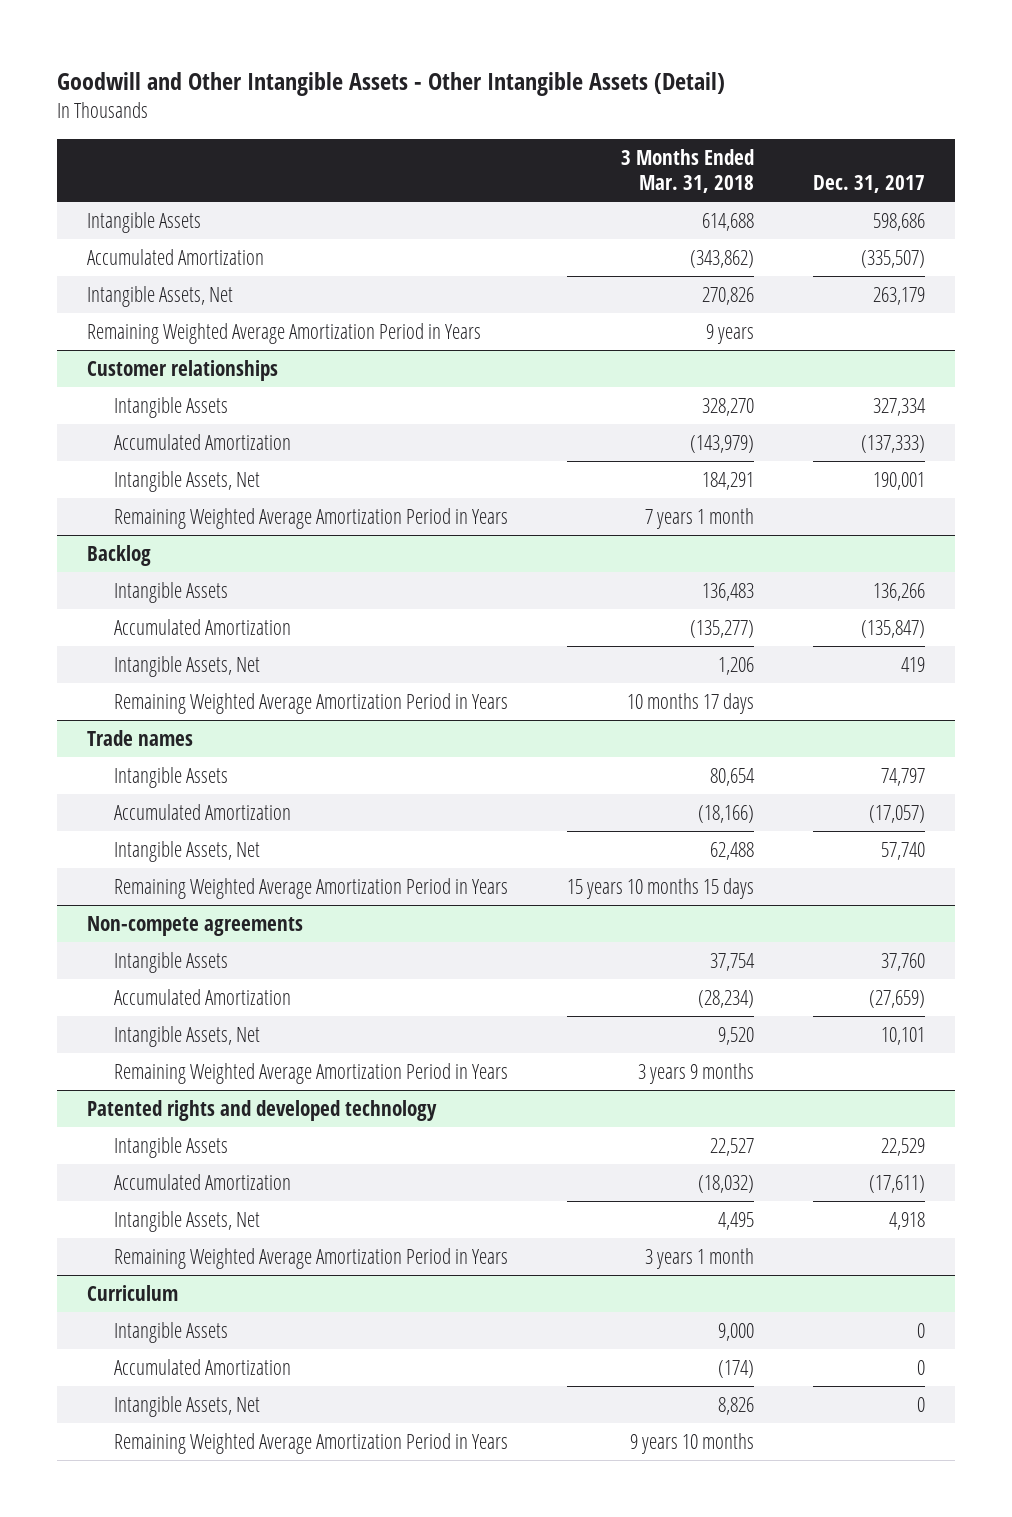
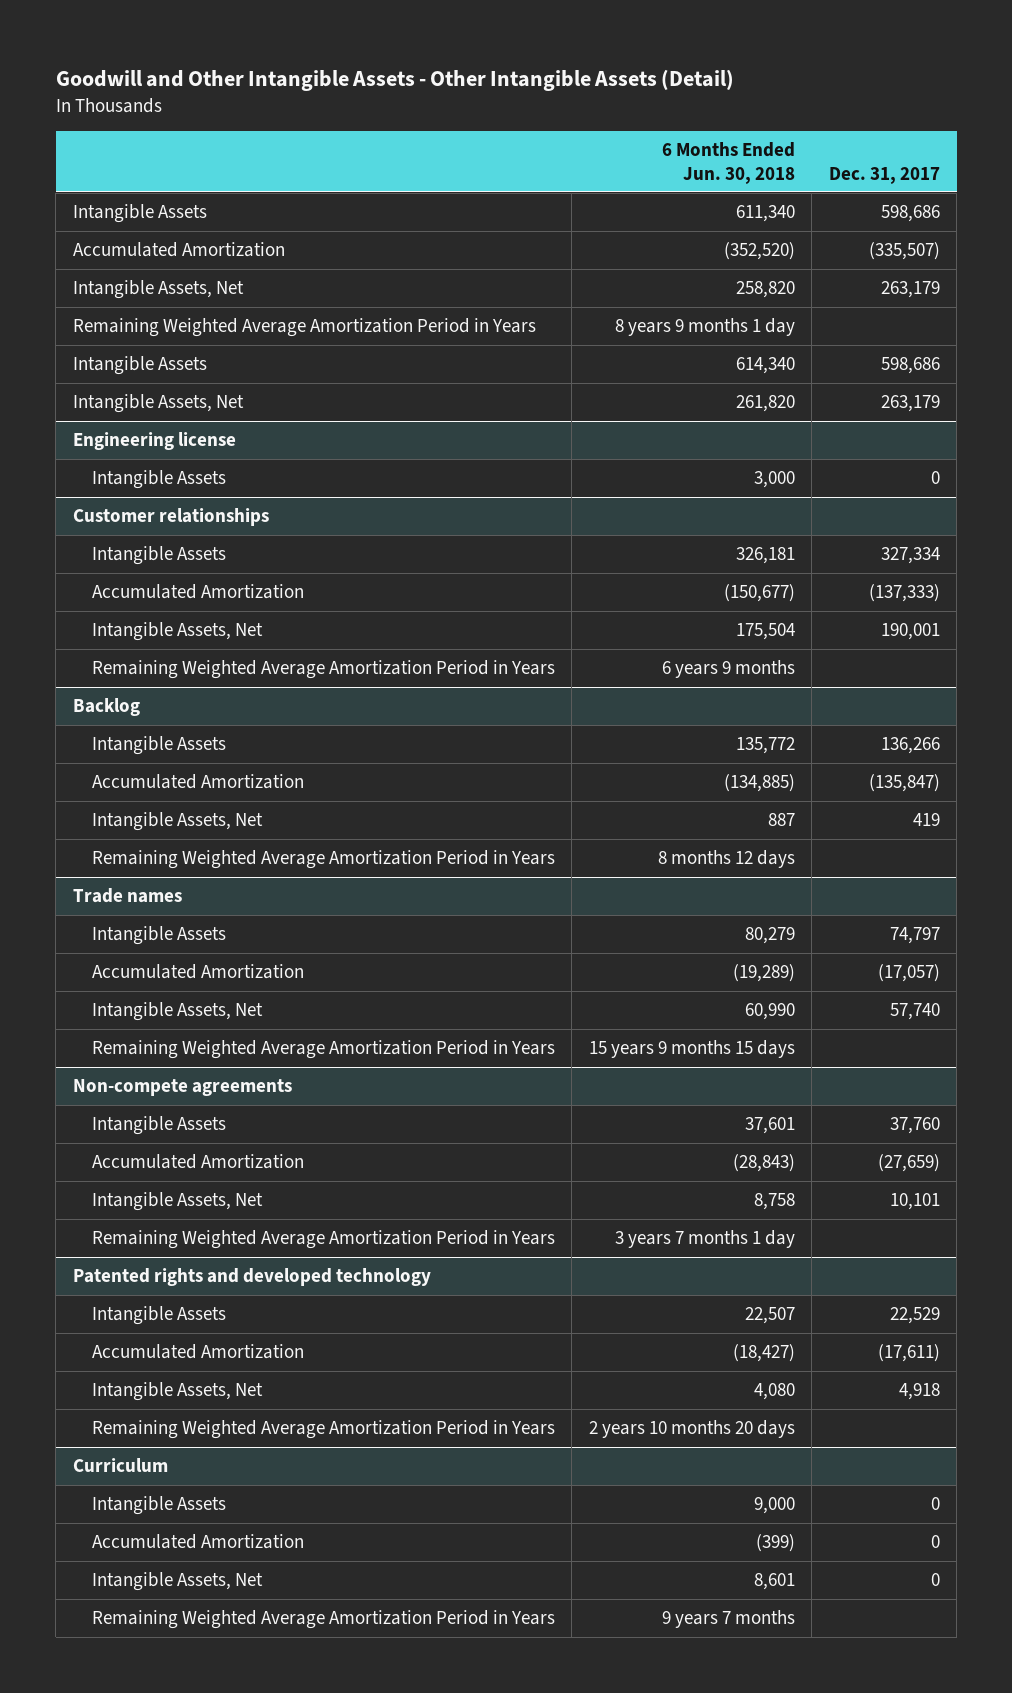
- | 3 Months Ended Mar. 31, 2018 | Dec. 31, 2017
+ | 6 Months Ended Jun. 30, 2018 | Dec. 31, 2017
+ Intangible Assets | 614,340 | 598,686
+ Intangible Assets, Net | 261,820 | 263,179
+ Engineering license
+ Intangible Assets | 3,000 | 0

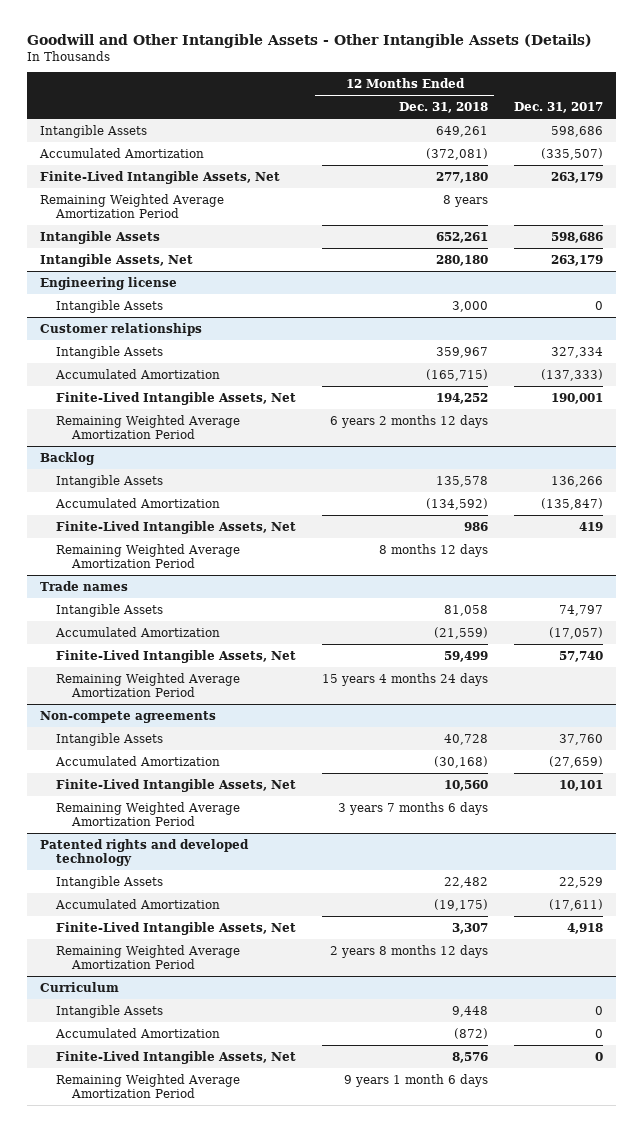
- Goodwill and Other Intangible Assets - Other Intangible Assets (Detail)
+ Goodwill and Other Intangible Assets - Other Intangible Assets (Details)
- | 6 Months Ended Jun. 30, 2018 | Dec. 31, 2017
+ | 12 Months Ended Dec. 31, 2018 | Dec. 31, 2017
- Intangible Assets, Net | 258,820 | 263,179
- Remaining Weighted Average Amortization Period in Years | 8 years 9 months 1 day |
+ Finite-Lived Intangible Assets, Net | 277,180 | 263,179
+ Remaining Weighted Average Amortization Period | 8 years |
@ Customer relationships
- Intangible Assets, Net | 175,504 | 190,001
- Remaining Weighted Average Amortization Period in Years | 6 years 9 months |
+ Finite-Lived Intangible Assets, Net | 194,252 | 190,001
+ Remaining Weighted Average Amortization Period | 6 years 2 months 12 days |
@ Backlog
- Intangible Assets, Net | 887 | 419
- Remaining Weighted Average Amortization Period in Years | 8 months 12 days |
+ Finite-Lived Intangible Assets, Net | 986 | 419
+ Remaining Weighted Average Amortization Period | 8 months 12 days |
@ Trade names
- Intangible Assets, Net | 60,990 | 57,740
- Remaining Weighted Average Amortization Period in Years | 15 years 9 months 15 days |
+ Finite-Lived Intangible Assets, Net | 59,499 | 57,740
+ Remaining Weighted Average Amortization Period | 15 years 4 months 24 days |
@ Non-compete agreements
- Intangible Assets, Net | 8,758 | 10,101
- Remaining Weighted Average Amortization Period in Years | 3 years 7 months 1 day |
+ Finite-Lived Intangible Assets, Net | 10,560 | 10,101
+ Remaining Weighted Average Amortization Period | 3 years 7 months 6 days |
@ Patented rights and developed technology
- Intangible Assets, Net | 4,080 | 4,918
- Remaining Weighted Average Amortization Period in Years | 2 years 10 months 20 days |
+ Finite-Lived Intangible Assets, Net | 3,307 | 4,918
+ Remaining Weighted Average Amortization Period | 2 years 8 months 12 days |
@ Curriculum
- Intangible Assets, Net | 8,601 | 0
- Remaining Weighted Average Amortization Period in Years | 9 years 7 months |
+ Finite-Lived Intangible Assets, Net | 8,576 | 0
+ Remaining Weighted Average Amortization Period | 9 years 1 month 6 days |

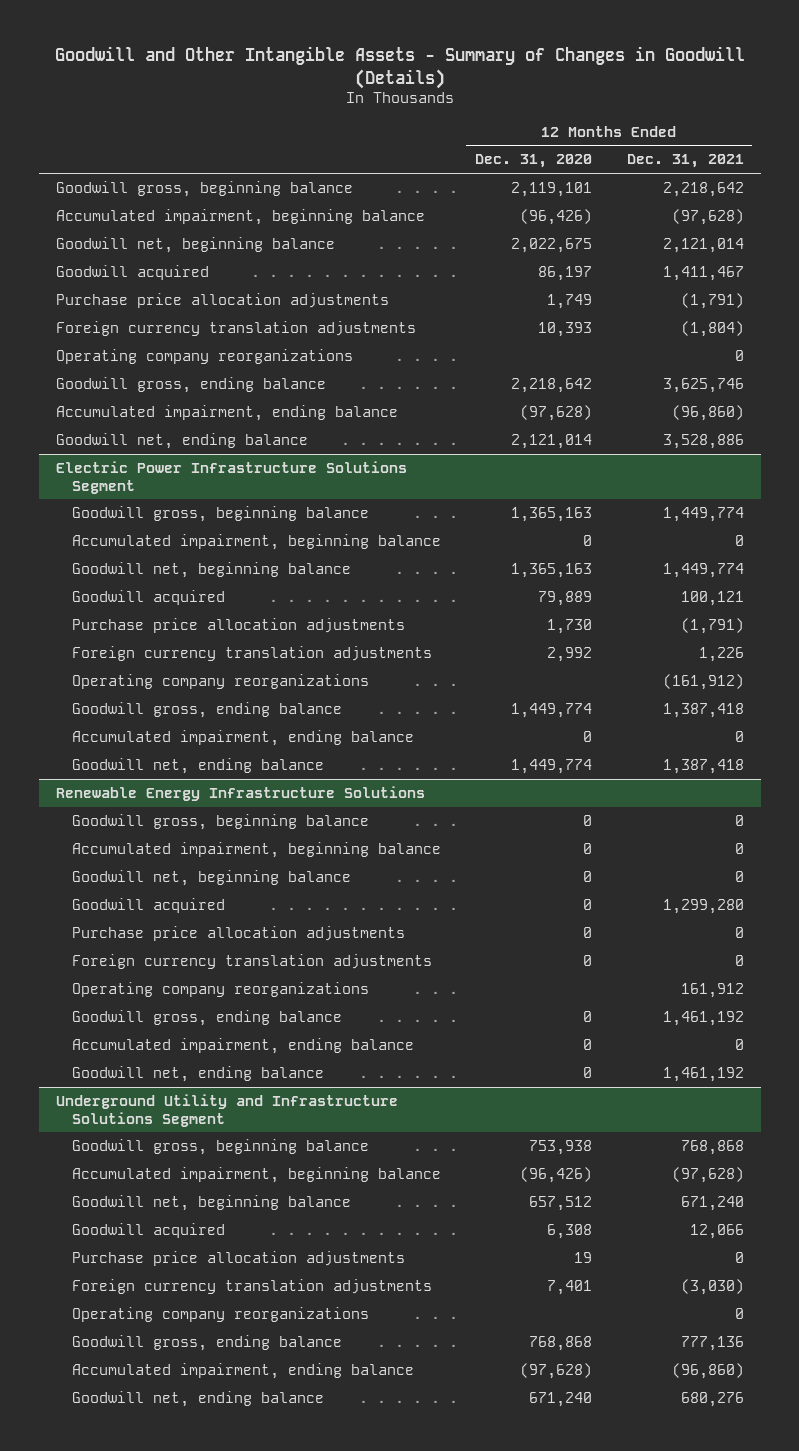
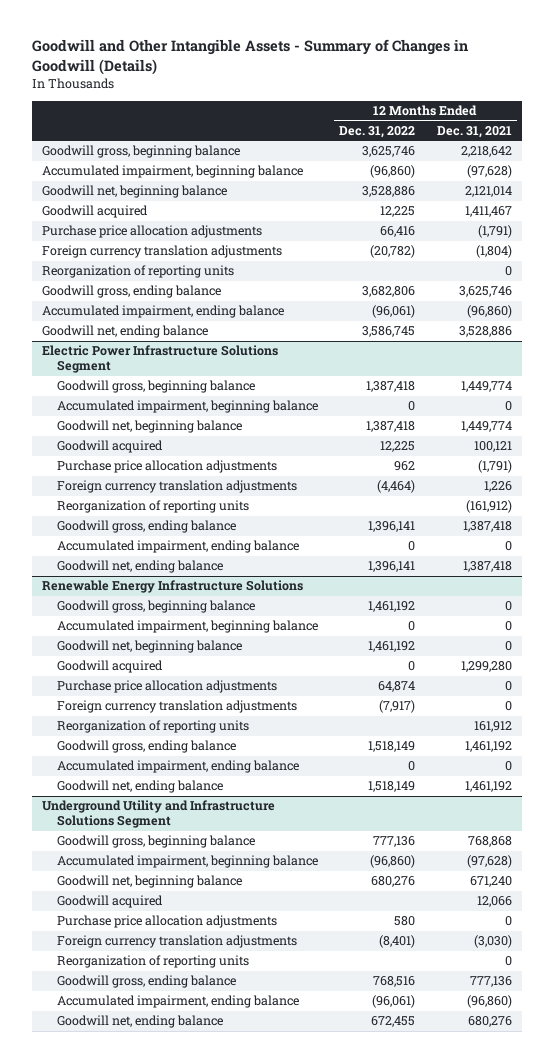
- | 12 Months Ended Dec. 31, 2020 | 12 Months Ended Dec. 31, 2021
+ | 12 Months Ended Dec. 31, 2022 | 12 Months Ended Dec. 31, 2021
- Operating company reorganizations | | 0
+ Reorganization of reporting units | | 0
@ Electric Power Infrastructure Solutions Segment
- Operating company reorganizations | | (161,912)
+ Reorganization of reporting units | | (161,912)
@ Renewable Energy Infrastructure Solutions
- Operating company reorganizations | | 161,912
+ Reorganization of reporting units | | 161,912
@ Underground Utility and Infrastructure Solutions Segment
- Operating company reorganizations | | 0
+ Reorganization of reporting units | | 0

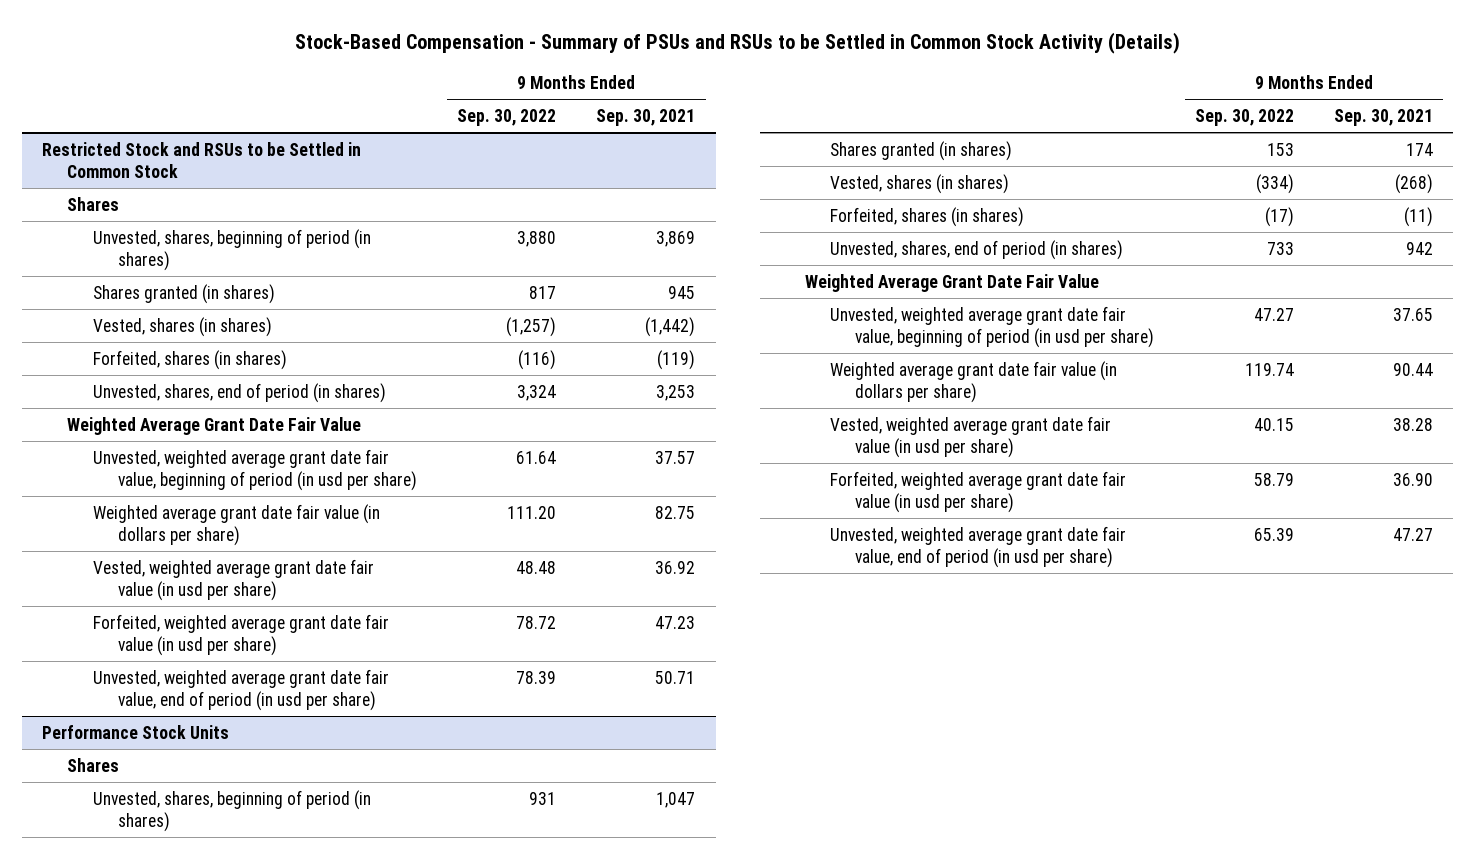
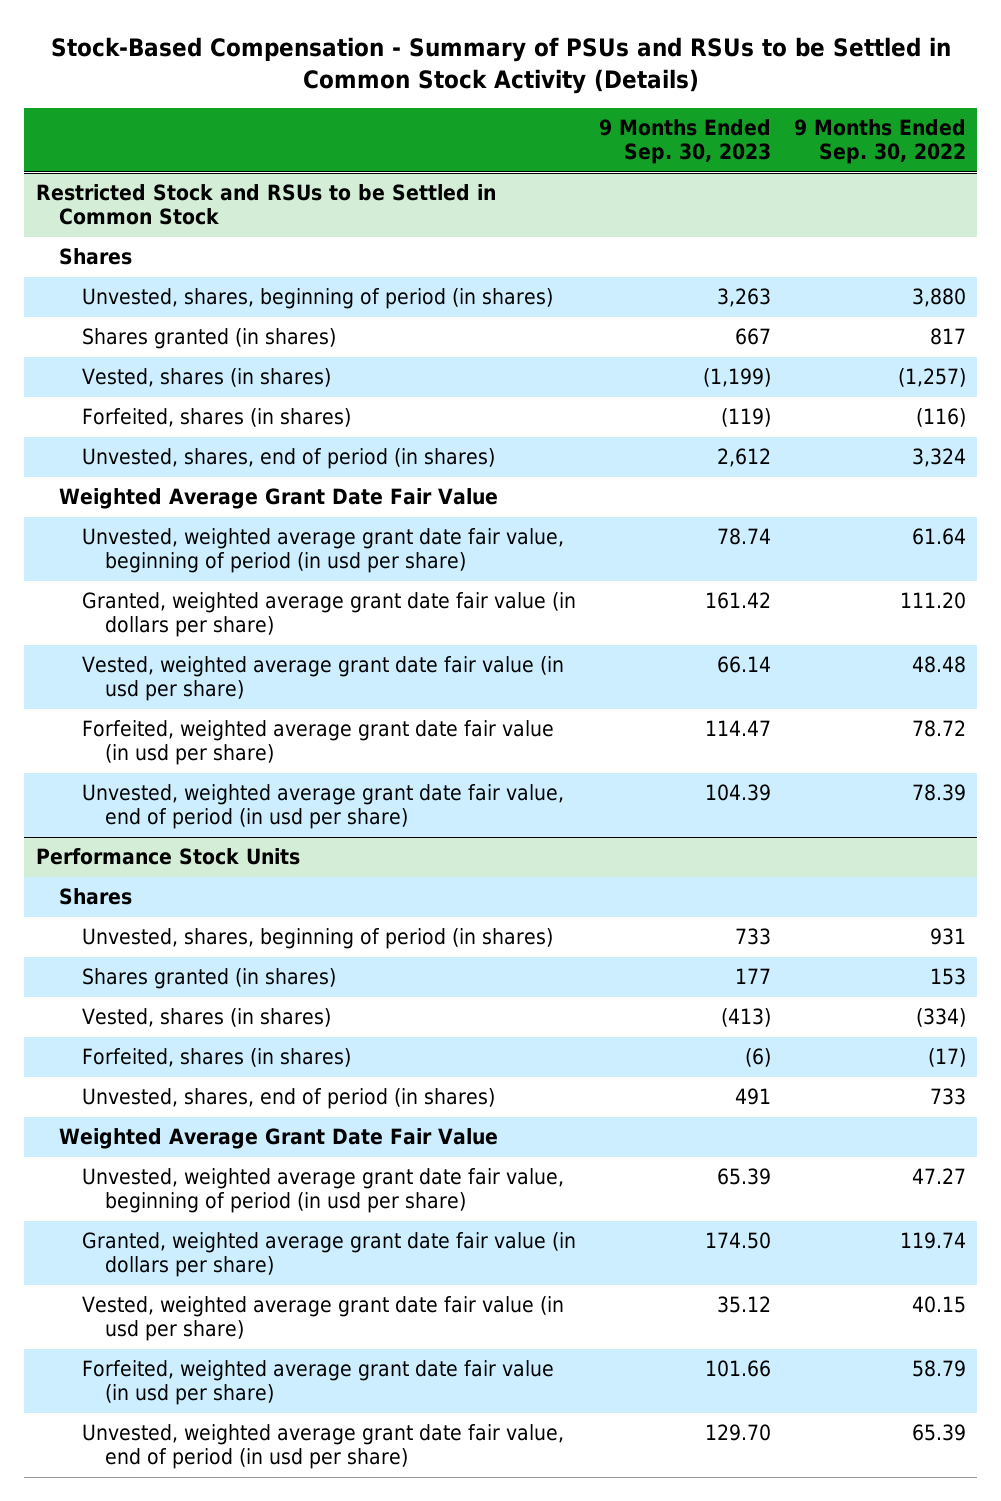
- | 9 Months Ended Sep. 30, 2022 | 9 Months Ended Sep. 30, 2021
+ | 9 Months Ended Sep. 30, 2023 | 9 Months Ended Sep. 30, 2022
@ Restricted Stock and RSUs to be Settled in Common Stock
- Weighted average grant date fair value (in dollars per share) | 111.20 | 82.75
+ Granted, weighted average grant date fair value (in dollars per share) | 161.42 | 111.20
@ Performance Stock Units
- Weighted average grant date fair value (in dollars per share) | 119.74 | 90.44
+ Granted, weighted average grant date fair value (in dollars per share) | 174.50 | 119.74

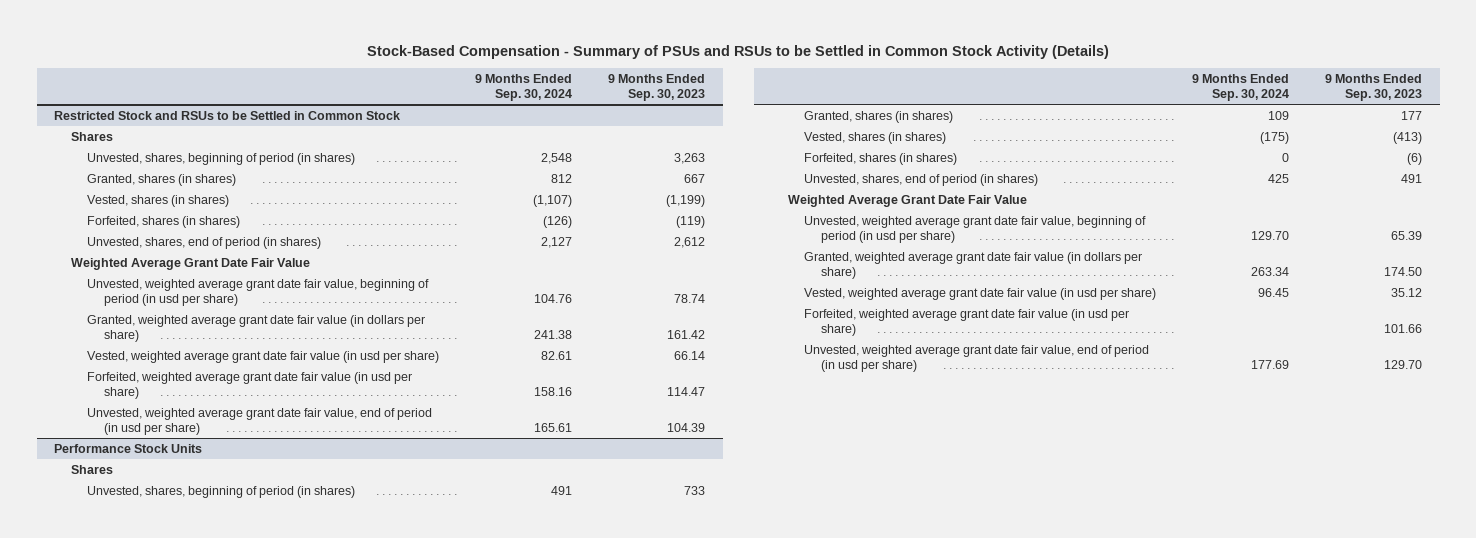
- | 9 Months Ended Sep. 30, 2023 | 9 Months Ended Sep. 30, 2022
+ | 9 Months Ended Sep. 30, 2024 | 9 Months Ended Sep. 30, 2023
@ Restricted Stock and RSUs to be Settled in Common Stock
- Shares granted (in shares) | 667 | 817
+ Granted, shares (in shares) | 812 | 667
@ Performance Stock Units
- Shares granted (in shares) | 177 | 153
+ Granted, shares (in shares) | 109 | 177

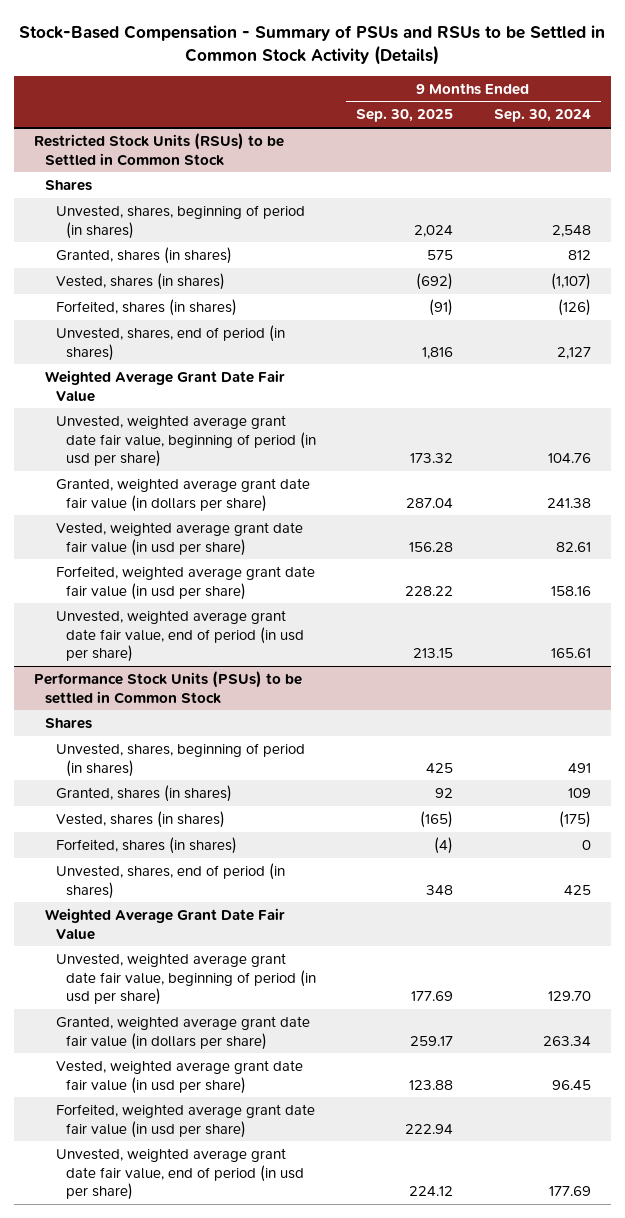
- | 9 Months Ended Sep. 30, 2024 | 9 Months Ended Sep. 30, 2023
+ | 9 Months Ended Sep. 30, 2025 | 9 Months Ended Sep. 30, 2024
- Restricted Stock and RSUs to be Settled in Common Stock
+ Restricted Stock Units (RSUs) to be Settled in Common Stock
- Performance Stock Units
+ Performance Stock Units (PSUs) to be settled in Common Stock

